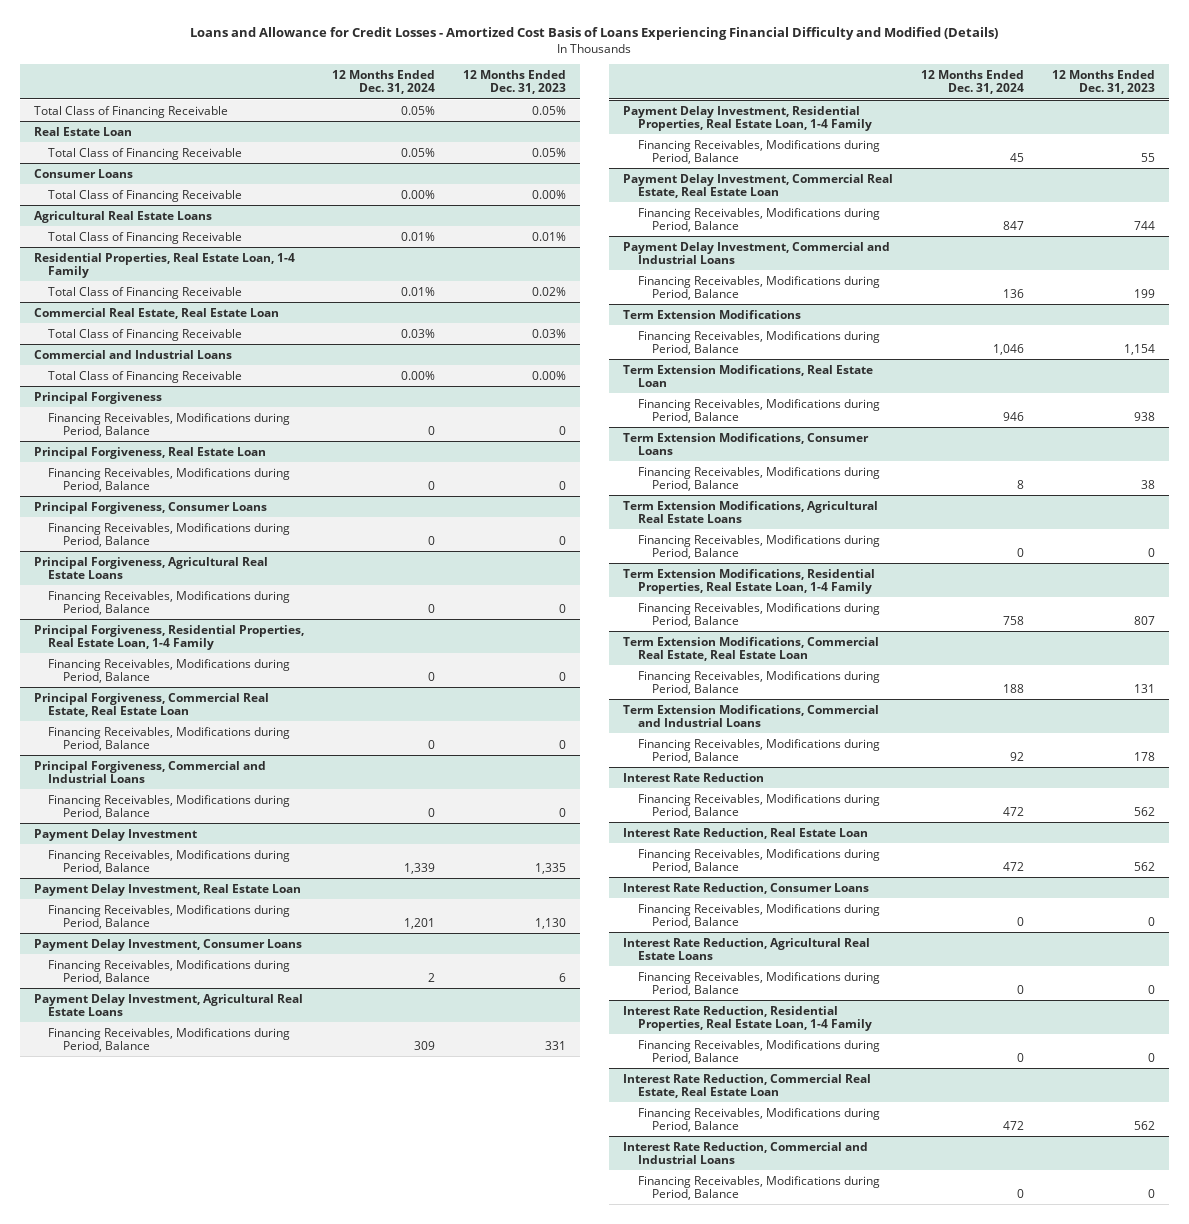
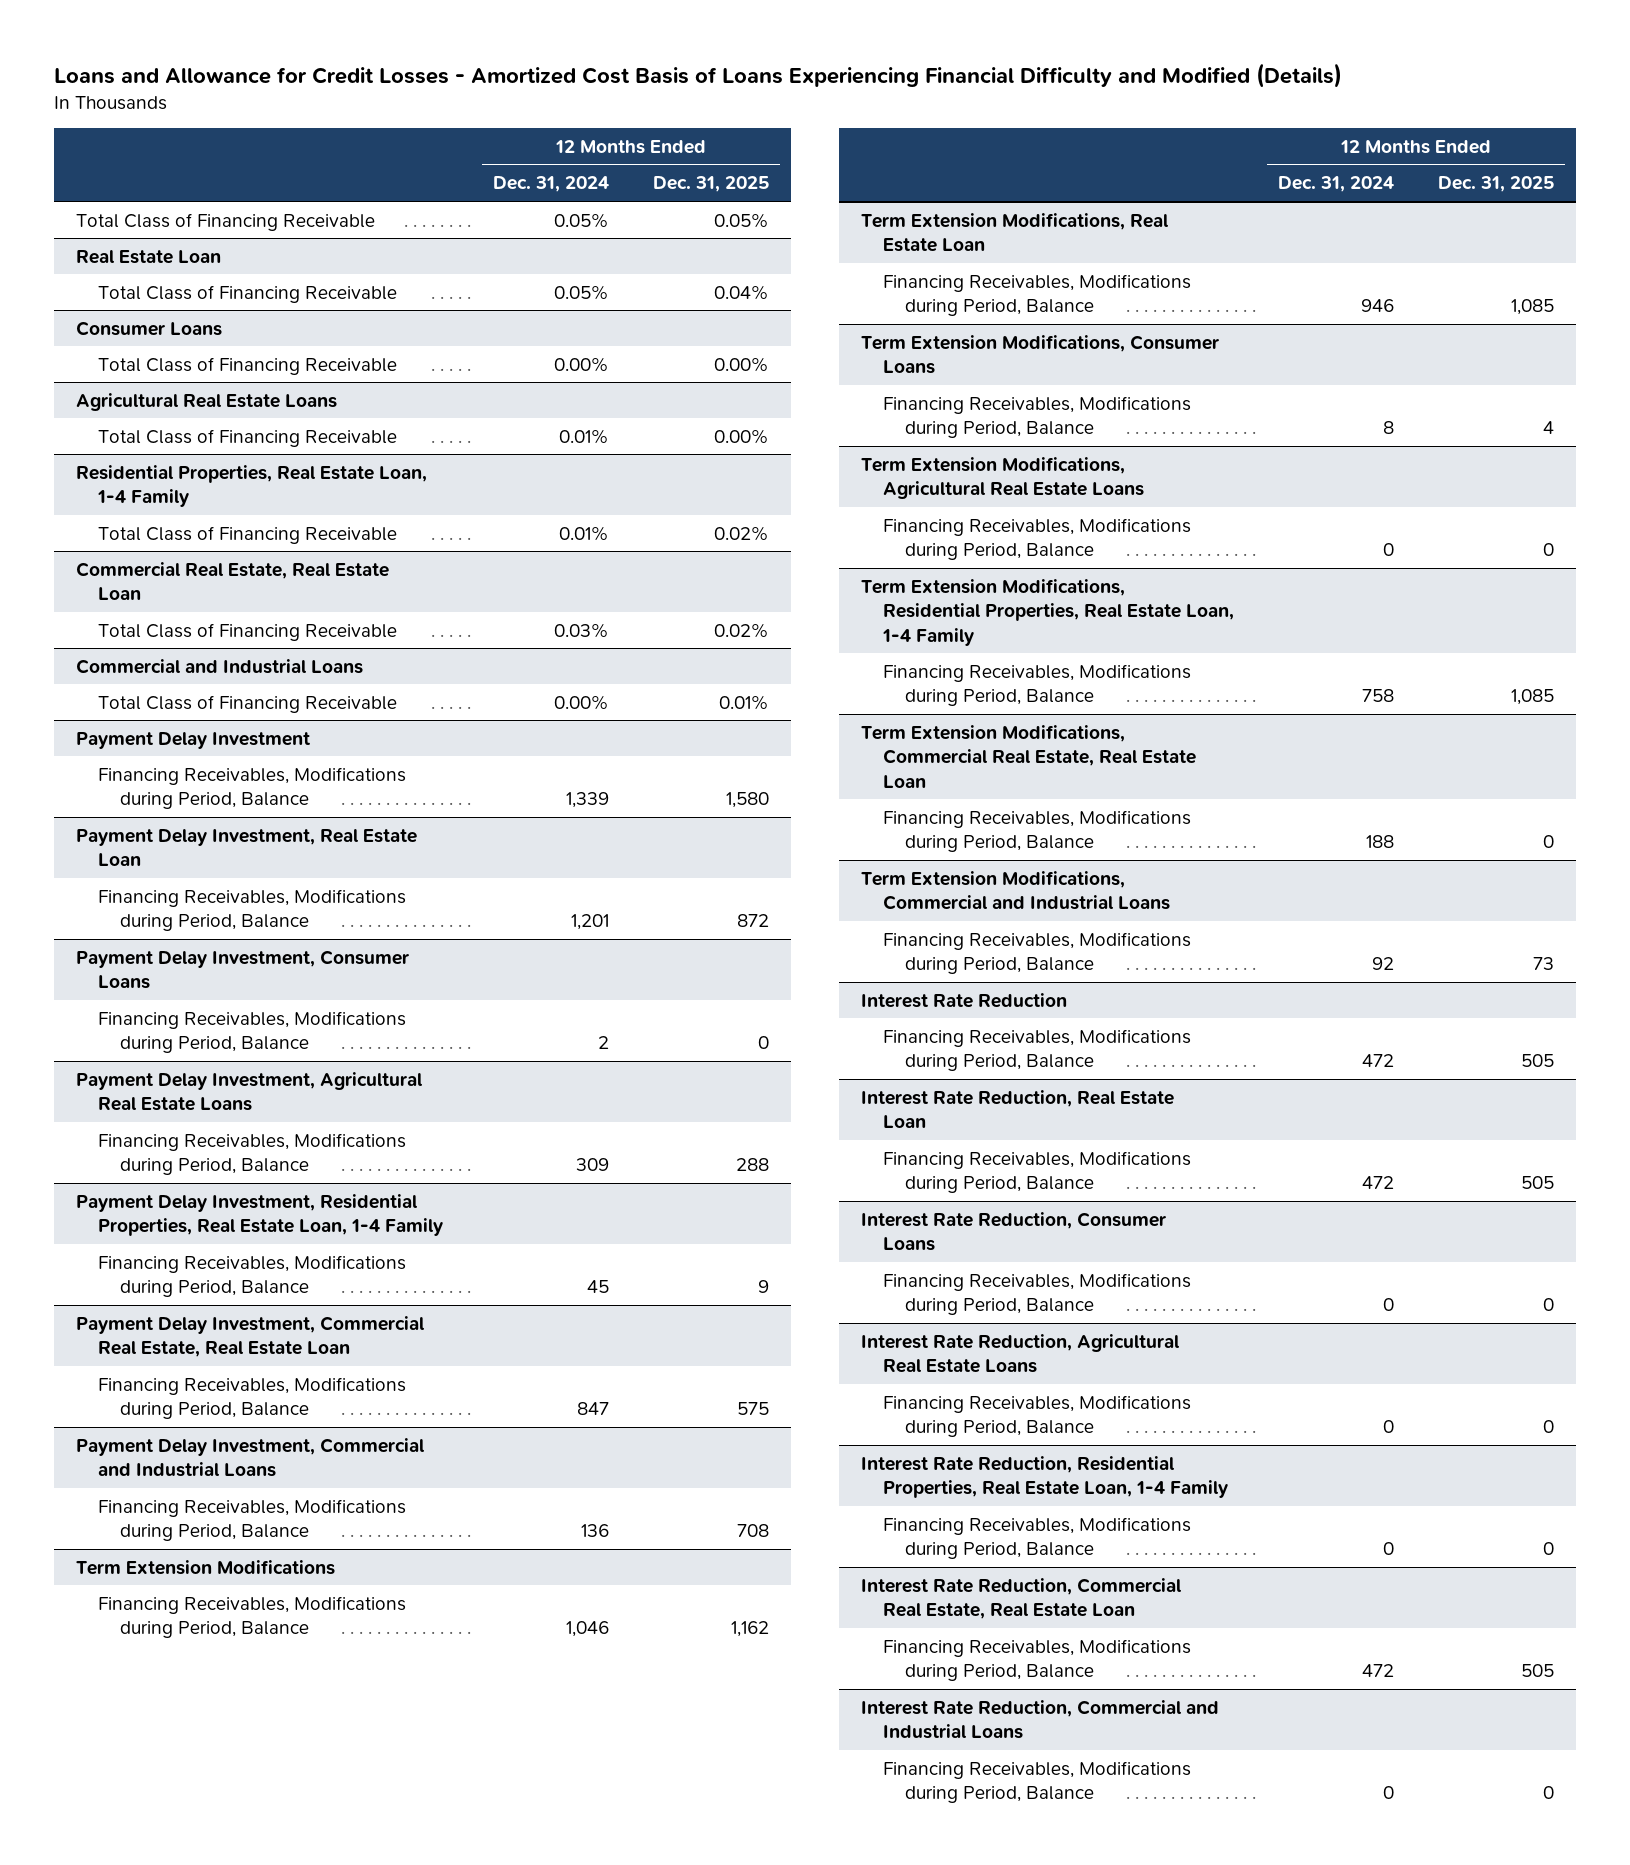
- | 12 Months Ended Dec. 31, 2024 | 12 Months Ended Dec. 31, 2023
+ | 12 Months Ended Dec. 31, 2024 | 12 Months Ended Dec. 31, 2025
- Principal Forgiveness
- Financing Receivables, Modifications during Period, Balance | 0 | 0
- Principal Forgiveness, Real Estate Loan
- Financing Receivables, Modifications during Period, Balance | 0 | 0
- Principal Forgiveness, Consumer Loans
- Financing Receivables, Modifications during Period, Balance | 0 | 0
- Principal Forgiveness, Agricultural Real Estate Loans
- Financing Receivables, Modifications during Period, Balance | 0 | 0
- Principal Forgiveness, Residential Properties, Real Estate Loan, 1-4 Family
- Financing Receivables, Modifications during Period, Balance | 0 | 0
- Principal Forgiveness, Commercial Real Estate, Real Estate Loan
- Financing Receivables, Modifications during Period, Balance | 0 | 0
- Principal Forgiveness, Commercial and Industrial Loans
- Financing Receivables, Modifications during Period, Balance | 0 | 0

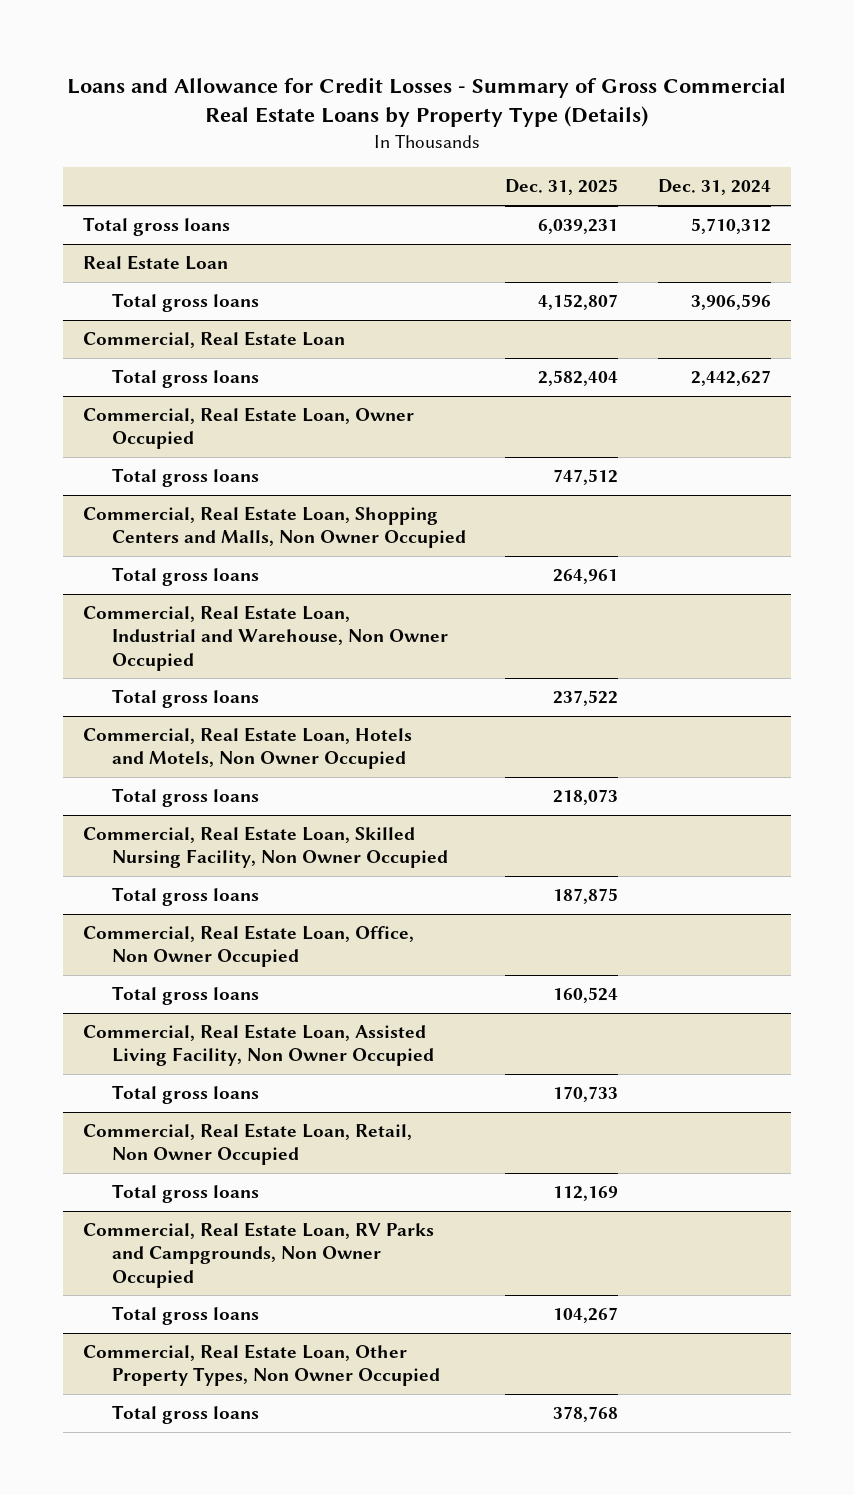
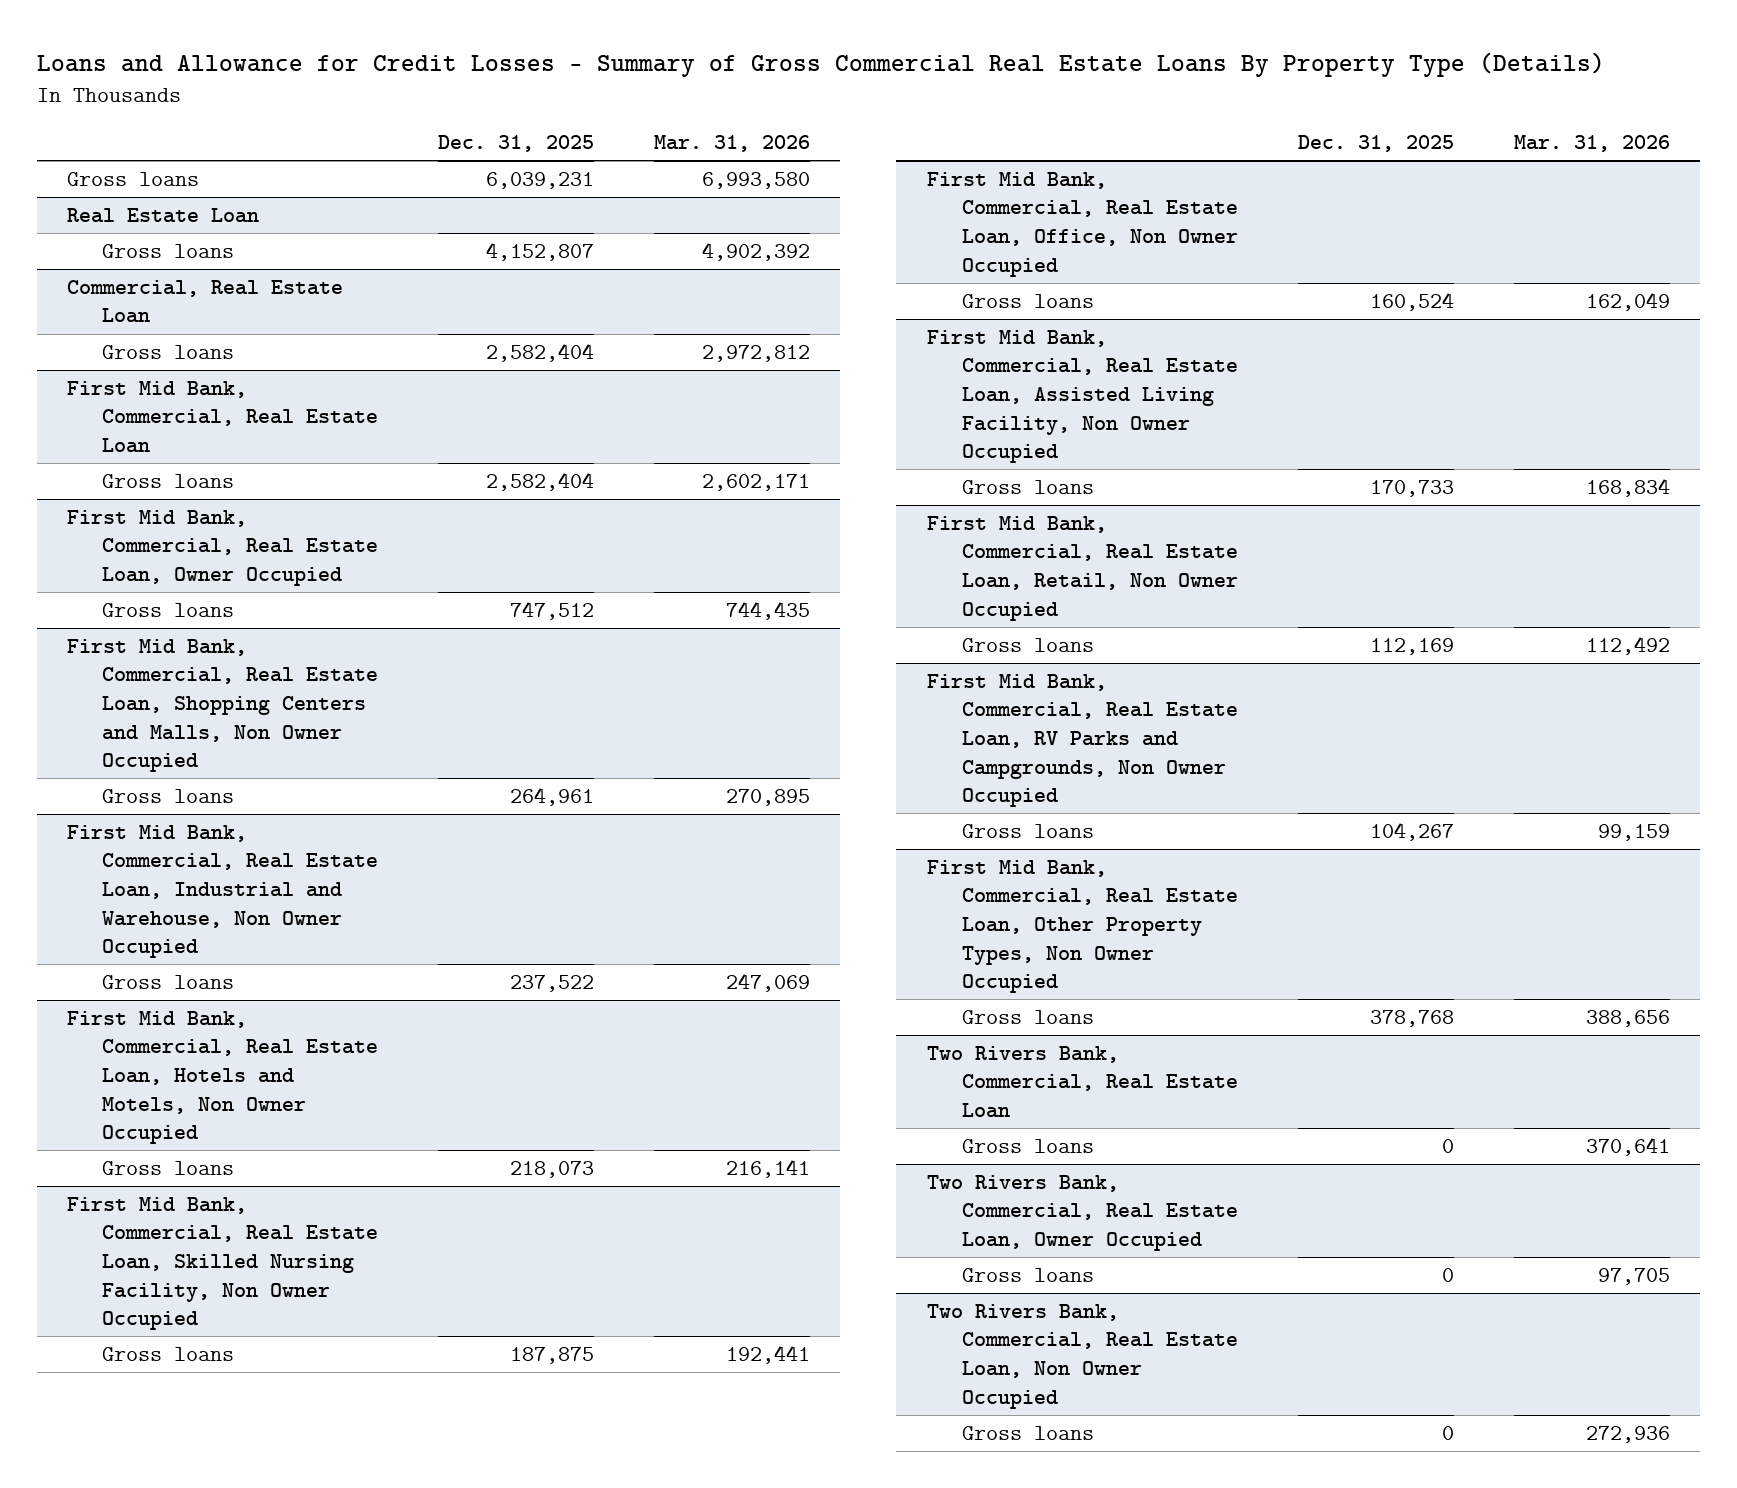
- Loans and Allowance for Credit Losses - Summary of Gross Commercial Real Estate Loans by Property Type (Details)
+ Loans and Allowance for Credit Losses - Summary of Gross Commercial Real Estate Loans By Property Type (Details)
- | Dec. 31, 2025 | Dec. 31, 2024
+ | Dec. 31, 2025 | Mar. 31, 2026
- Total gross loans | 6,039,231 | 5,710,312
+ Gross loans | 6,039,231 | 6,993,580
@ Real Estate Loan
- Total gross loans | 4,152,807 | 3,906,596
+ Gross loans | 4,152,807 | 4,902,392
@ Commercial, Real Estate Loan
- Total gross loans | 2,582,404 | 2,442,627
- Commercial, Real Estate Loan, Owner Occupied
- Total gross loans | 747,512 |
- Commercial, Real Estate Loan, Shopping Centers and Malls, Non Owner Occupied
- Total gross loans | 264,961 |
- Commercial, Real Estate Loan, Industrial and Warehouse, Non Owner Occupied
- Total gross loans | 237,522 |
- Commercial, Real Estate Loan, Hotels and Motels, Non Owner Occupied
- Total gross loans | 218,073 |
- Commercial, Real Estate Loan, Skilled Nursing Facility, Non Owner Occupied
- Total gross loans | 187,875 |
- Commercial, Real Estate Loan, Office, Non Owner Occupied
- Total gross loans | 160,524 |
- Commercial, Real Estate Loan, Assisted Living Facility, Non Owner Occupied
- Total gross loans | 170,733 |
- Commercial, Real Estate Loan, Retail, Non Owner Occupied
- Total gross loans | 112,169 |
- Commercial, Real Estate Loan, RV Parks and Campgrounds, Non Owner Occupied
- Total gross loans | 104,267 |
- Commercial, Real Estate Loan, Other Property Types, Non Owner Occupied
- Total gross loans | 378,768 |
@ Commercial, Real Estate Loan
+ Gross loans | 2,582,404 | 2,972,812
+ First Mid Bank, Commercial, Real Estate Loan
+ Gross loans | 2,582,404 | 2,602,171
+ First Mid Bank, Commercial, Real Estate Loan, Owner Occupied
+ Gross loans | 747,512 | 744,435
+ First Mid Bank, Commercial, Real Estate Loan, Shopping Centers and Malls, Non Owner Occupied
+ Gross loans | 264,961 | 270,895
+ First Mid Bank, Commercial, Real Estate Loan, Industrial and Warehouse, Non Owner Occupied
+ Gross loans | 237,522 | 247,069
+ First Mid Bank, Commercial, Real Estate Loan, Hotels and Motels, Non Owner Occupied
+ Gross loans | 218,073 | 216,141
+ First Mid Bank, Commercial, Real Estate Loan, Skilled Nursing Facility, Non Owner Occupied
+ Gross loans | 187,875 | 192,441
+ First Mid Bank, Commercial, Real Estate Loan, Office, Non Owner Occupied
+ Gross loans | 160,524 | 162,049
+ First Mid Bank, Commercial, Real Estate Loan, Assisted Living Facility, Non Owner Occupied
+ Gross loans | 170,733 | 168,834
+ First Mid Bank, Commercial, Real Estate Loan, Retail, Non Owner Occupied
+ Gross loans | 112,169 | 112,492
+ First Mid Bank, Commercial, Real Estate Loan, RV Parks and Campgrounds, Non Owner Occupied
+ Gross loans | 104,267 | 99,159
+ First Mid Bank, Commercial, Real Estate Loan, Other Property Types, Non Owner Occupied
+ Gross loans | 378,768 | 388,656
+ Two Rivers Bank, Commercial, Real Estate Loan
+ Gross loans | 0 | 370,641
+ Two Rivers Bank, Commercial, Real Estate Loan, Owner Occupied
+ Gross loans | 0 | 97,705
+ Two Rivers Bank, Commercial, Real Estate Loan, Non Owner Occupied
+ Gross loans | 0 | 272,936

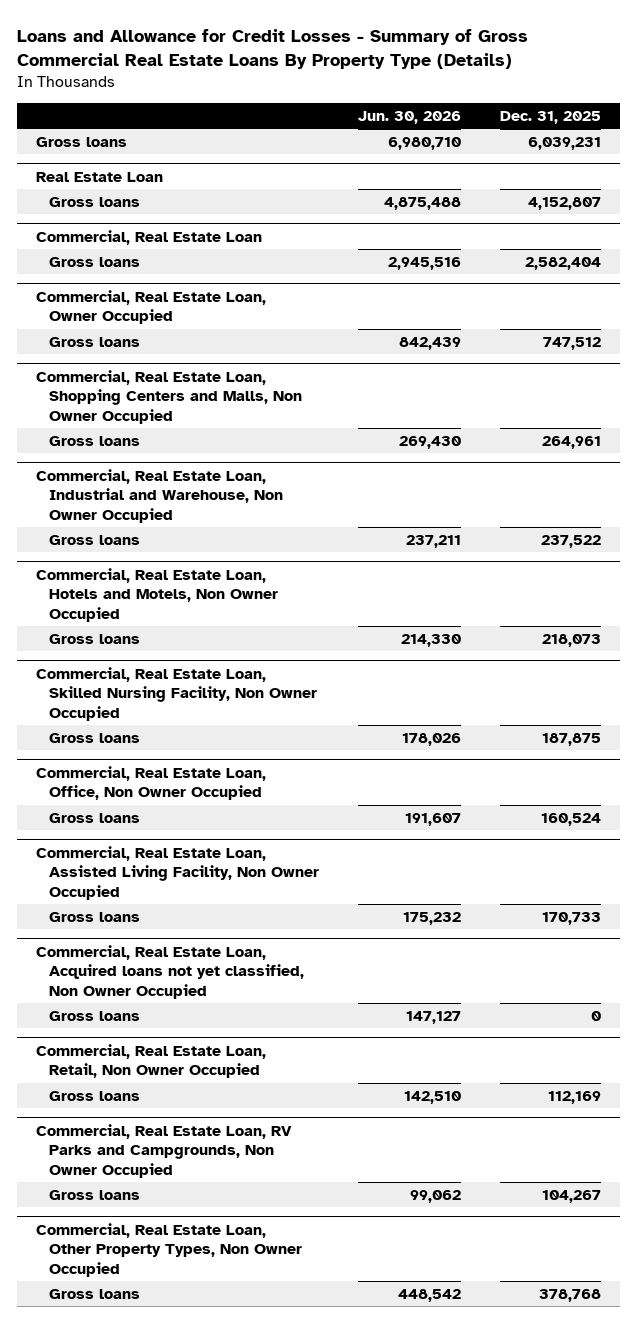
- | Dec. 31, 2025 | Mar. 31, 2026
+ | Jun. 30, 2026 | Dec. 31, 2025
- First Mid Bank, Commercial, Real Estate Loan
- Gross loans | 2,582,404 | 2,602,171
- First Mid Bank, Commercial, Real Estate Loan, Owner Occupied
+ Commercial, Real Estate Loan, Owner Occupied
- First Mid Bank, Commercial, Real Estate Loan, Shopping Centers and Malls, Non Owner Occupied
+ Commercial, Real Estate Loan, Shopping Centers and Malls, Non Owner Occupied
- First Mid Bank, Commercial, Real Estate Loan, Industrial and Warehouse, Non Owner Occupied
+ Commercial, Real Estate Loan, Industrial and Warehouse, Non Owner Occupied
- First Mid Bank, Commercial, Real Estate Loan, Hotels and Motels, Non Owner Occupied
+ Commercial, Real Estate Loan, Hotels and Motels, Non Owner Occupied
- First Mid Bank, Commercial, Real Estate Loan, Skilled Nursing Facility, Non Owner Occupied
+ Commercial, Real Estate Loan, Skilled Nursing Facility, Non Owner Occupied
- First Mid Bank, Commercial, Real Estate Loan, Office, Non Owner Occupied
+ Commercial, Real Estate Loan, Office, Non Owner Occupied
- First Mid Bank, Commercial, Real Estate Loan, Assisted Living Facility, Non Owner Occupied
+ Commercial, Real Estate Loan, Assisted Living Facility, Non Owner Occupied
- First Mid Bank, Commercial, Real Estate Loan, Retail, Non Owner Occupied
+ Commercial, Real Estate Loan, Acquired loans not yet classified, Non Owner Occupied
+ Gross loans | 147,127 | 0
+ Commercial, Real Estate Loan, Retail, Non Owner Occupied
- First Mid Bank, Commercial, Real Estate Loan, RV Parks and Campgrounds, Non Owner Occupied
+ Commercial, Real Estate Loan, RV Parks and Campgrounds, Non Owner Occupied
- First Mid Bank, Commercial, Real Estate Loan, Other Property Types, Non Owner Occupied
+ Commercial, Real Estate Loan, Other Property Types, Non Owner Occupied
- Two Rivers Bank, Commercial, Real Estate Loan
- Gross loans | 0 | 370,641
- Two Rivers Bank, Commercial, Real Estate Loan, Owner Occupied
- Gross loans | 0 | 97,705
- Two Rivers Bank, Commercial, Real Estate Loan, Non Owner Occupied
- Gross loans | 0 | 272,936

